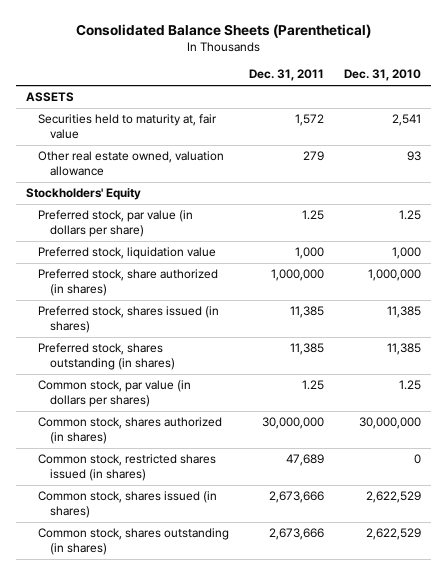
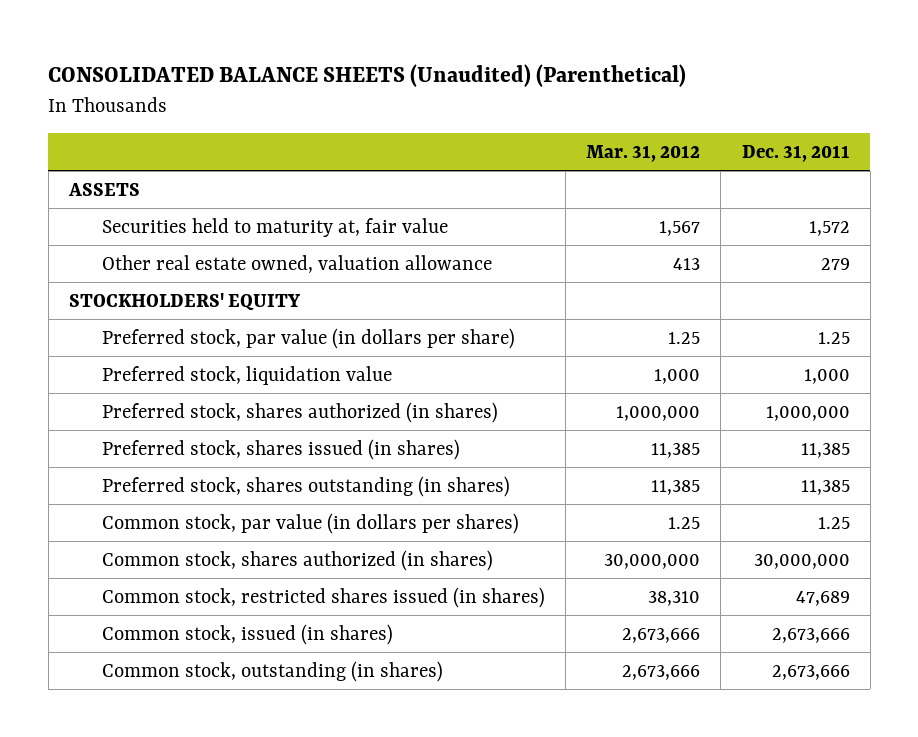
- Consolidated Balance Sheets (Parenthetical)
+ CONSOLIDATED BALANCE SHEETS (Unaudited) (Parenthetical)
- | Dec. 31, 2011 | Dec. 31, 2010
+ | Mar. 31, 2012 | Dec. 31, 2011
- Stockholders' Equity
+ STOCKHOLDERS' EQUITY
- Preferred stock, share authorized (in shares) | 1,000,000 | 1,000,000
+ Preferred stock, shares authorized (in shares) | 1,000,000 | 1,000,000
- Common stock, shares issued (in shares) | 2,673,666 | 2,622,529
- Common stock, shares outstanding (in shares) | 2,673,666 | 2,622,529
+ Common stock, issued (in shares) | 2,673,666 | 2,673,666
+ Common stock, outstanding (in shares) | 2,673,666 | 2,673,666

